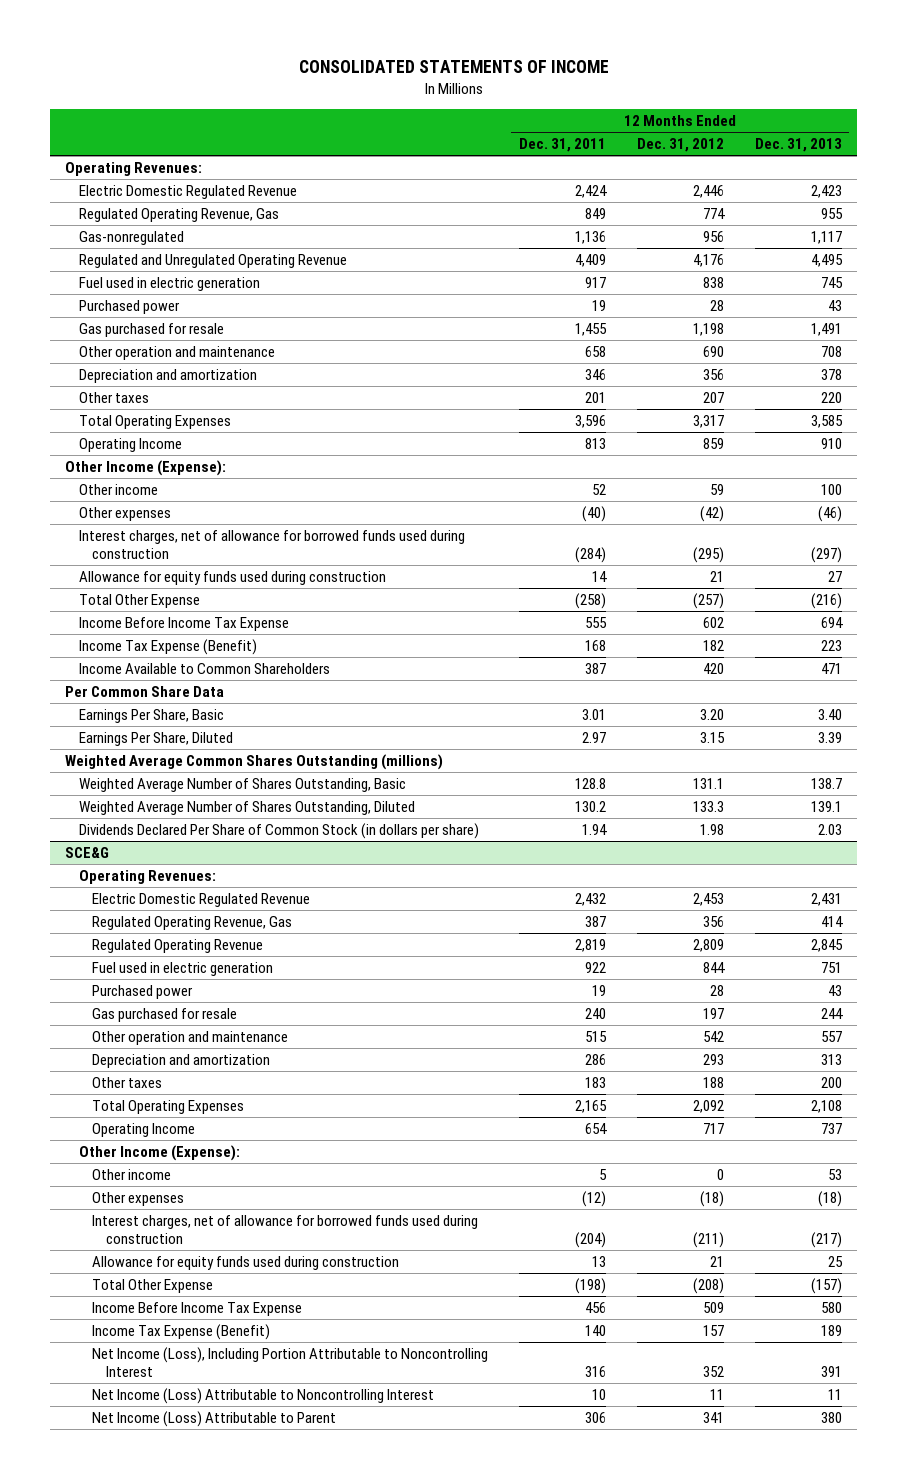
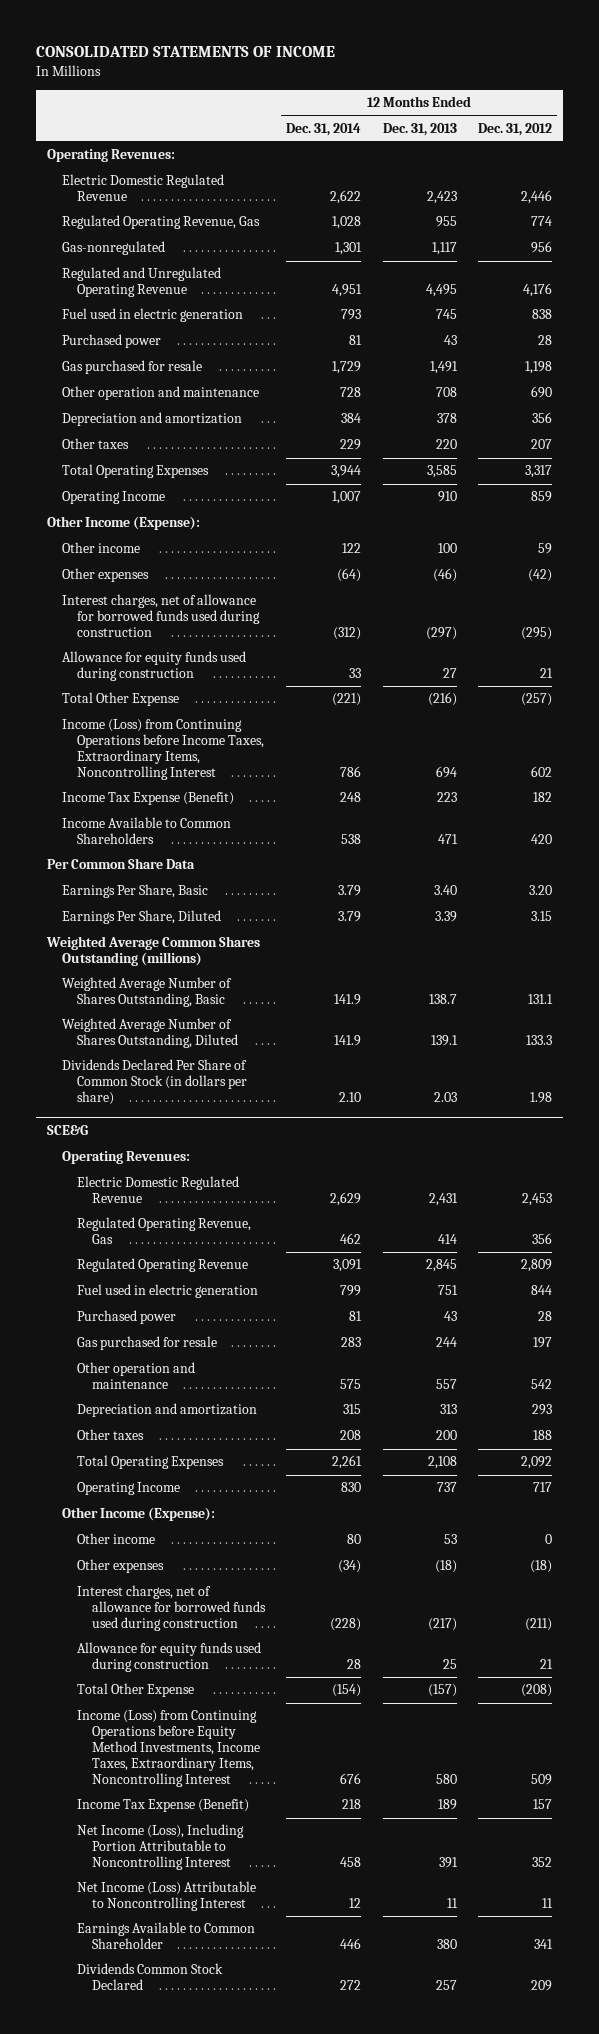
- | 12 Months Ended Dec. 31, 2011 | 12 Months Ended Dec. 31, 2012 | 12 Months Ended Dec. 31, 2013
+ | 12 Months Ended Dec. 31, 2014 | 12 Months Ended Dec. 31, 2013 | 12 Months Ended Dec. 31, 2012
- Income Before Income Tax Expense | 555 | 602 | 694
+ Income (Loss) from Continuing Operations before Income Taxes, Extraordinary Items, Noncontrolling Interest | 786 | 694 | 602
@ SCE&G
- Income Before Income Tax Expense | 456 | 509 | 580
+ Income (Loss) from Continuing Operations before Equity Method Investments, Income Taxes, Extraordinary Items, Noncontrolling Interest | 676 | 580 | 509
- Net Income (Loss) Attributable to Parent | 306 | 341 | 380
+ Earnings Available to Common Shareholder | 446 | 380 | 341
+ Dividends Common Stock Declared | 272 | 257 | 209

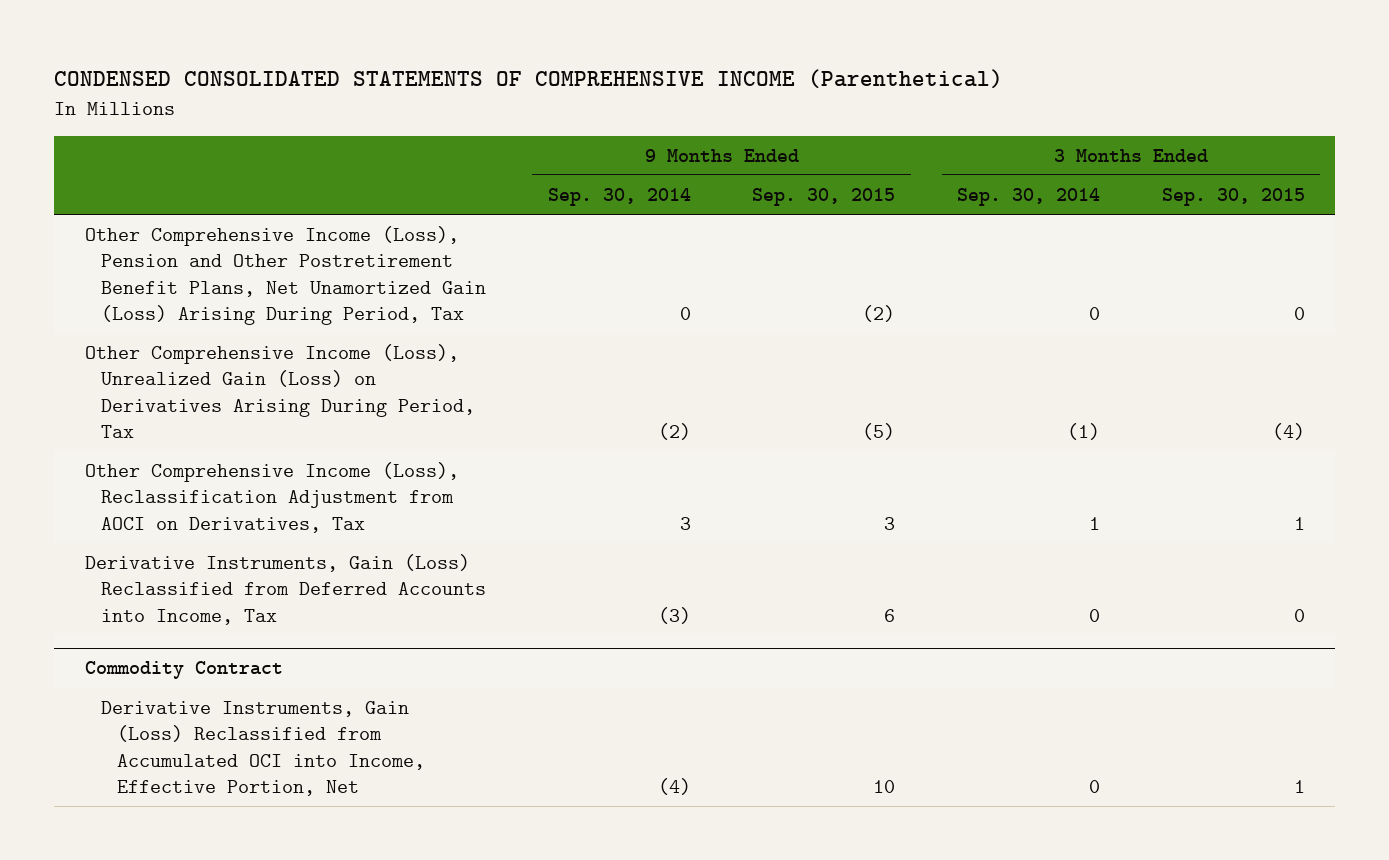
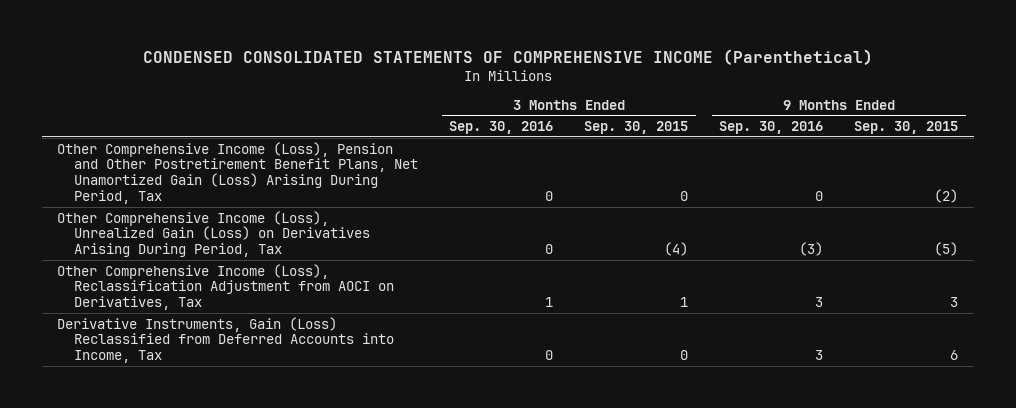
- | 9 Months Ended Sep. 30, 2014 | 9 Months Ended Sep. 30, 2015 | 3 Months Ended Sep. 30, 2014 | 3 Months Ended Sep. 30, 2015
+ | 3 Months Ended Sep. 30, 2016 | 3 Months Ended Sep. 30, 2015 | 9 Months Ended Sep. 30, 2016 | 9 Months Ended Sep. 30, 2015
- Commodity Contract
- Derivative Instruments, Gain (Loss) Reclassified from Accumulated OCI into Income, Effective Portion, Net | (4) | 10 | 0 | 1

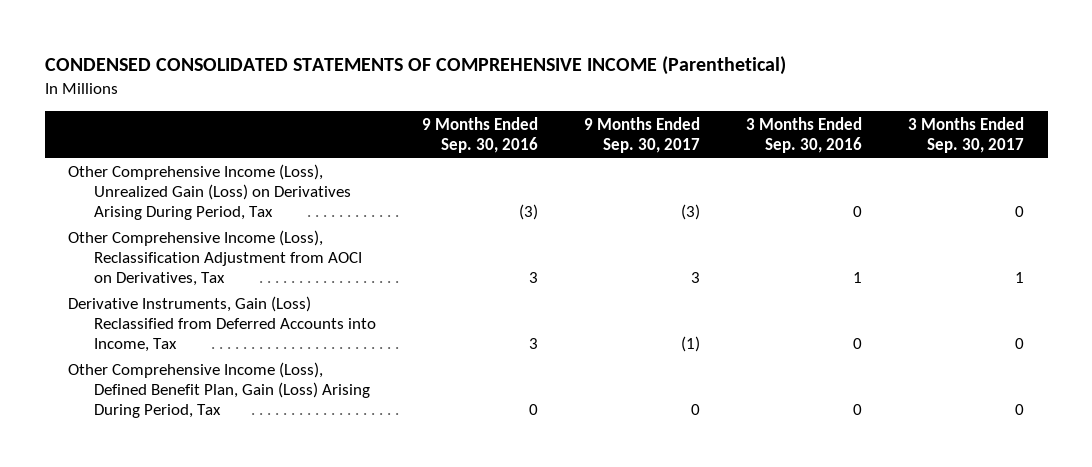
- | 3 Months Ended Sep. 30, 2016 | 3 Months Ended Sep. 30, 2015 | 9 Months Ended Sep. 30, 2016 | 9 Months Ended Sep. 30, 2015
+ | 9 Months Ended Sep. 30, 2016 | 9 Months Ended Sep. 30, 2017 | 3 Months Ended Sep. 30, 2016 | 3 Months Ended Sep. 30, 2017
- Other Comprehensive Income (Loss), Pension and Other Postretirement Benefit Plans, Net Unamortized Gain (Loss) Arising During Period, Tax | 0 | 0 | 0 | (2)
+ Other Comprehensive Income (Loss), Defined Benefit Plan, Gain (Loss) Arising During Period, Tax | 0 | 0 | 0 | 0

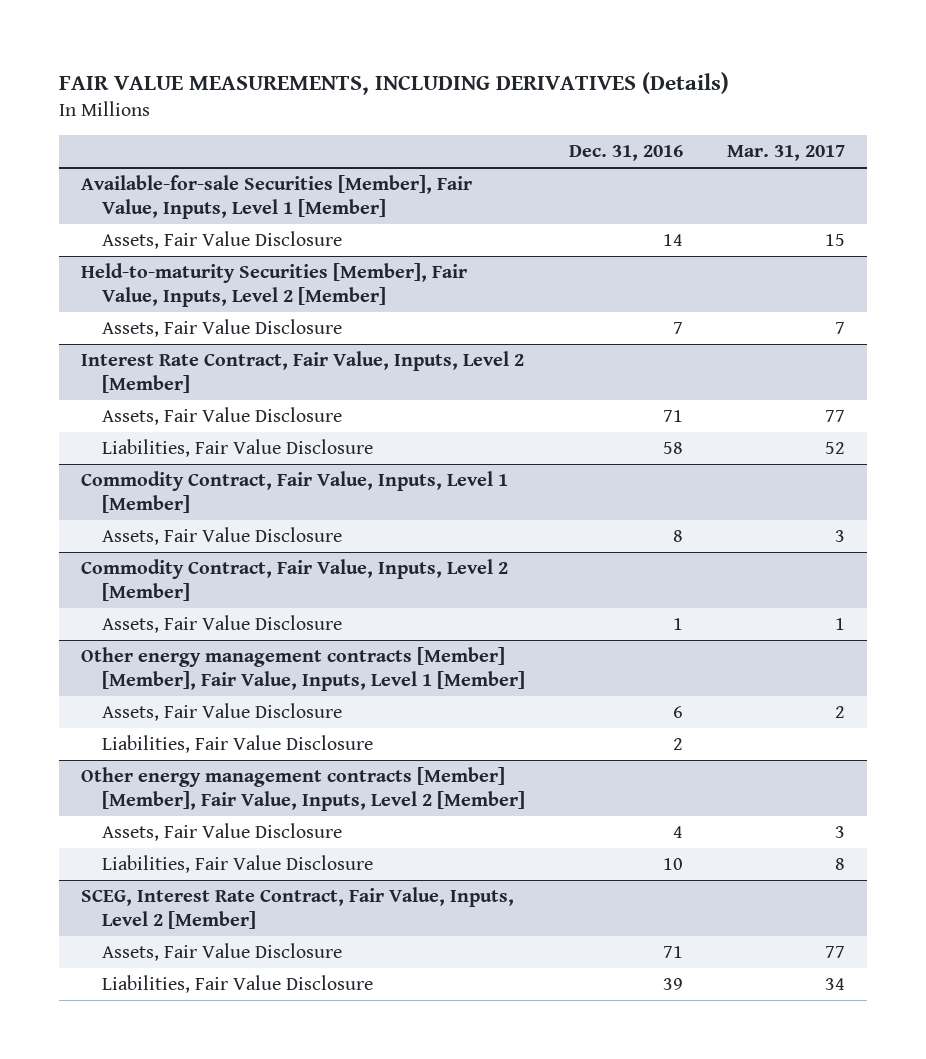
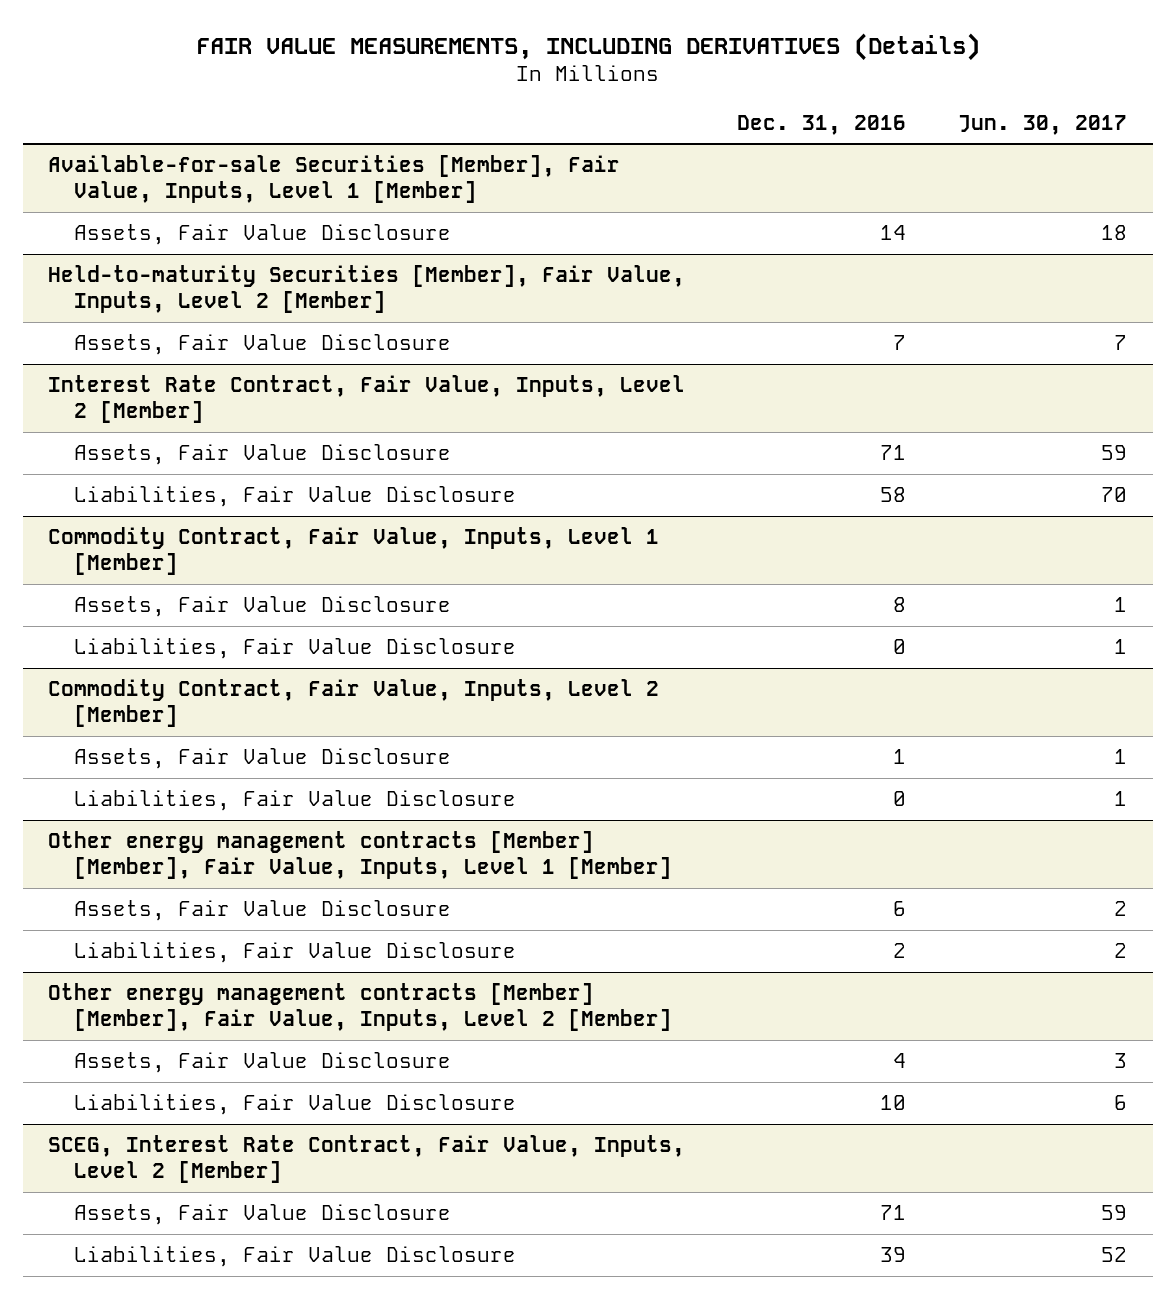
- | Dec. 31, 2016 | Mar. 31, 2017
+ | Dec. 31, 2016 | Jun. 30, 2017
@ Commodity Contract, Fair Value, Inputs, Level 1 [Member]
+ Liabilities, Fair Value Disclosure | 0 | 1
@ Commodity Contract, Fair Value, Inputs, Level 2 [Member]
+ Liabilities, Fair Value Disclosure | 0 | 1

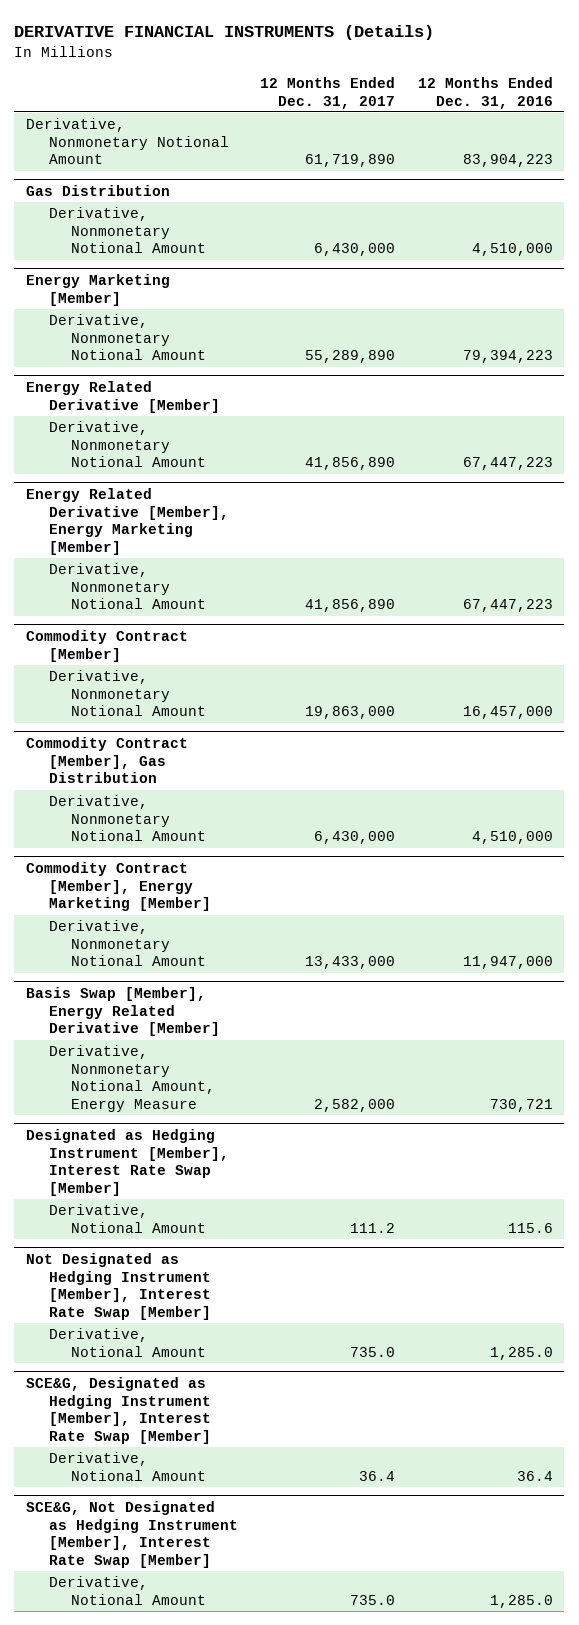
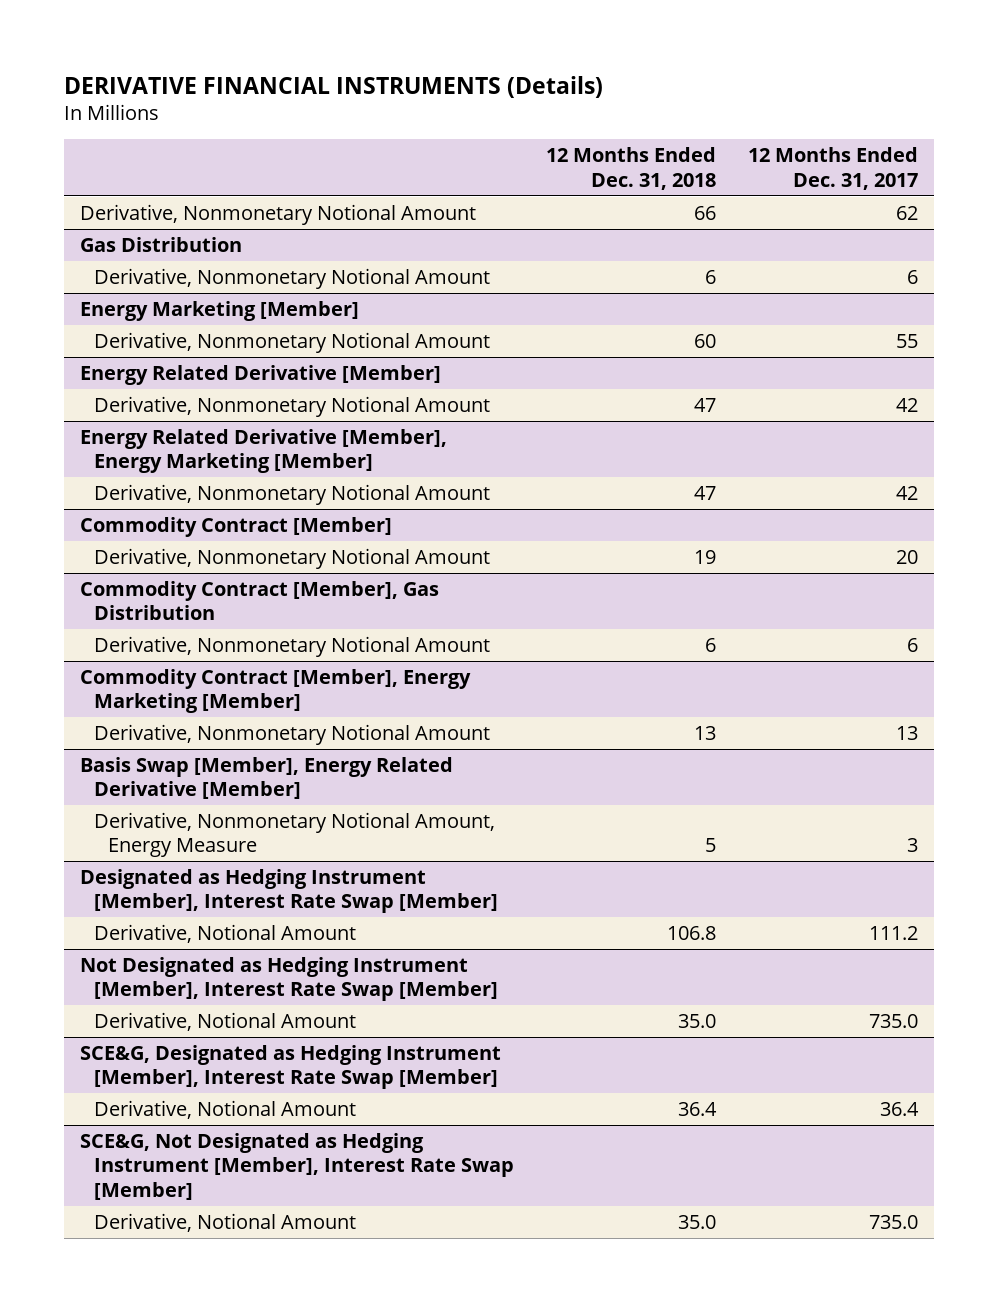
- | 12 Months Ended Dec. 31, 2017 | 12 Months Ended Dec. 31, 2016
+ | 12 Months Ended Dec. 31, 2018 | 12 Months Ended Dec. 31, 2017
- Derivative, Nonmonetary Notional Amount | 61,719,890 | 83,904,223
+ Derivative, Nonmonetary Notional Amount | 66 | 62
@ Gas Distribution
- Derivative, Nonmonetary Notional Amount | 6,430,000 | 4,510,000
+ Derivative, Nonmonetary Notional Amount | 6 | 6
@ Energy Marketing [Member]
- Derivative, Nonmonetary Notional Amount | 55,289,890 | 79,394,223
+ Derivative, Nonmonetary Notional Amount | 60 | 55
@ Energy Related Derivative [Member]
- Derivative, Nonmonetary Notional Amount | 41,856,890 | 67,447,223
+ Derivative, Nonmonetary Notional Amount | 47 | 42
@ Energy Related Derivative [Member], Energy Marketing [Member]
- Derivative, Nonmonetary Notional Amount | 41,856,890 | 67,447,223
+ Derivative, Nonmonetary Notional Amount | 47 | 42
@ Commodity Contract [Member]
- Derivative, Nonmonetary Notional Amount | 19,863,000 | 16,457,000
+ Derivative, Nonmonetary Notional Amount | 19 | 20
@ Commodity Contract [Member], Gas Distribution
- Derivative, Nonmonetary Notional Amount | 6,430,000 | 4,510,000
+ Derivative, Nonmonetary Notional Amount | 6 | 6
@ Commodity Contract [Member], Energy Marketing [Member]
- Derivative, Nonmonetary Notional Amount | 13,433,000 | 11,947,000
+ Derivative, Nonmonetary Notional Amount | 13 | 13
@ Basis Swap [Member], Energy Related Derivative [Member]
- Derivative, Nonmonetary Notional Amount, Energy Measure | 2,582,000 | 730,721
+ Derivative, Nonmonetary Notional Amount, Energy Measure | 5 | 3

